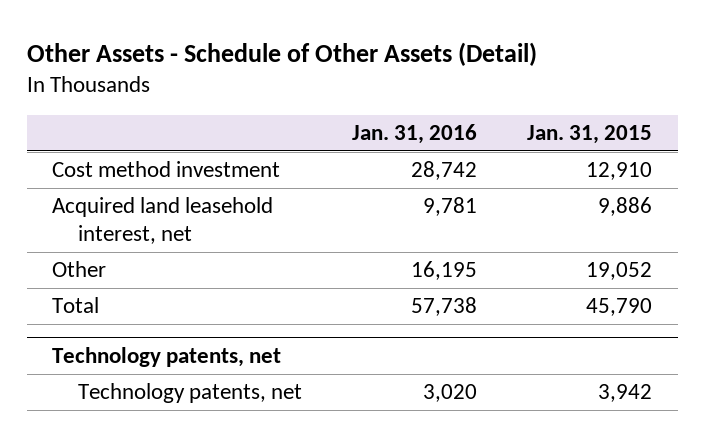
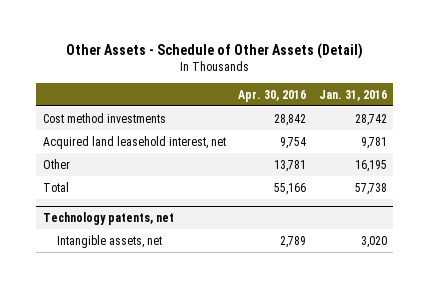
- | Jan. 31, 2016 | Jan. 31, 2015
+ | Apr. 30, 2016 | Jan. 31, 2016
- Cost method investment | 28,742 | 12,910
+ Cost method investments | 28,842 | 28,742
@ Technology patents, net
- Technology patents, net | 3,020 | 3,942
+ Intangible assets, net | 2,789 | 3,020

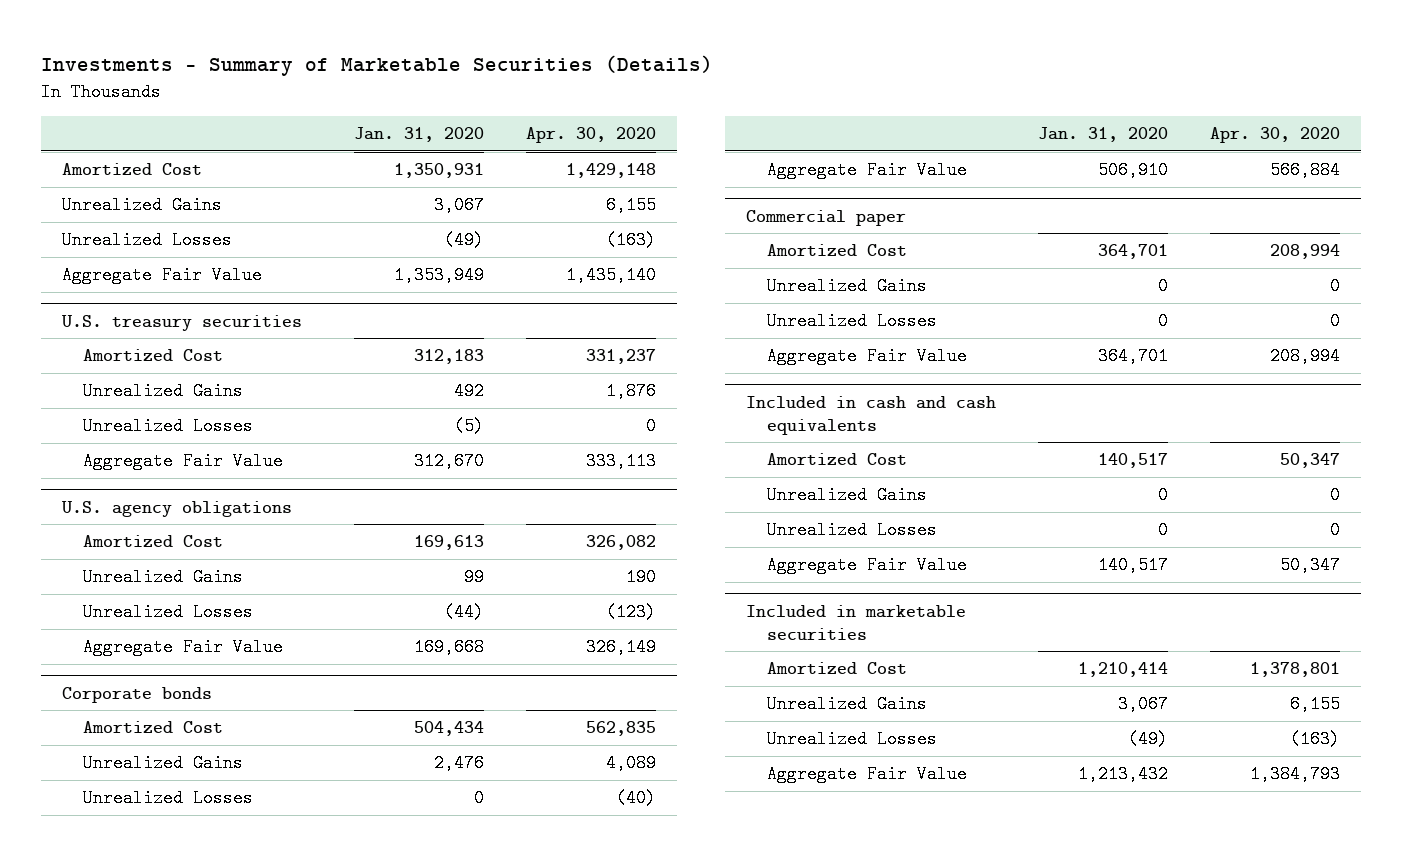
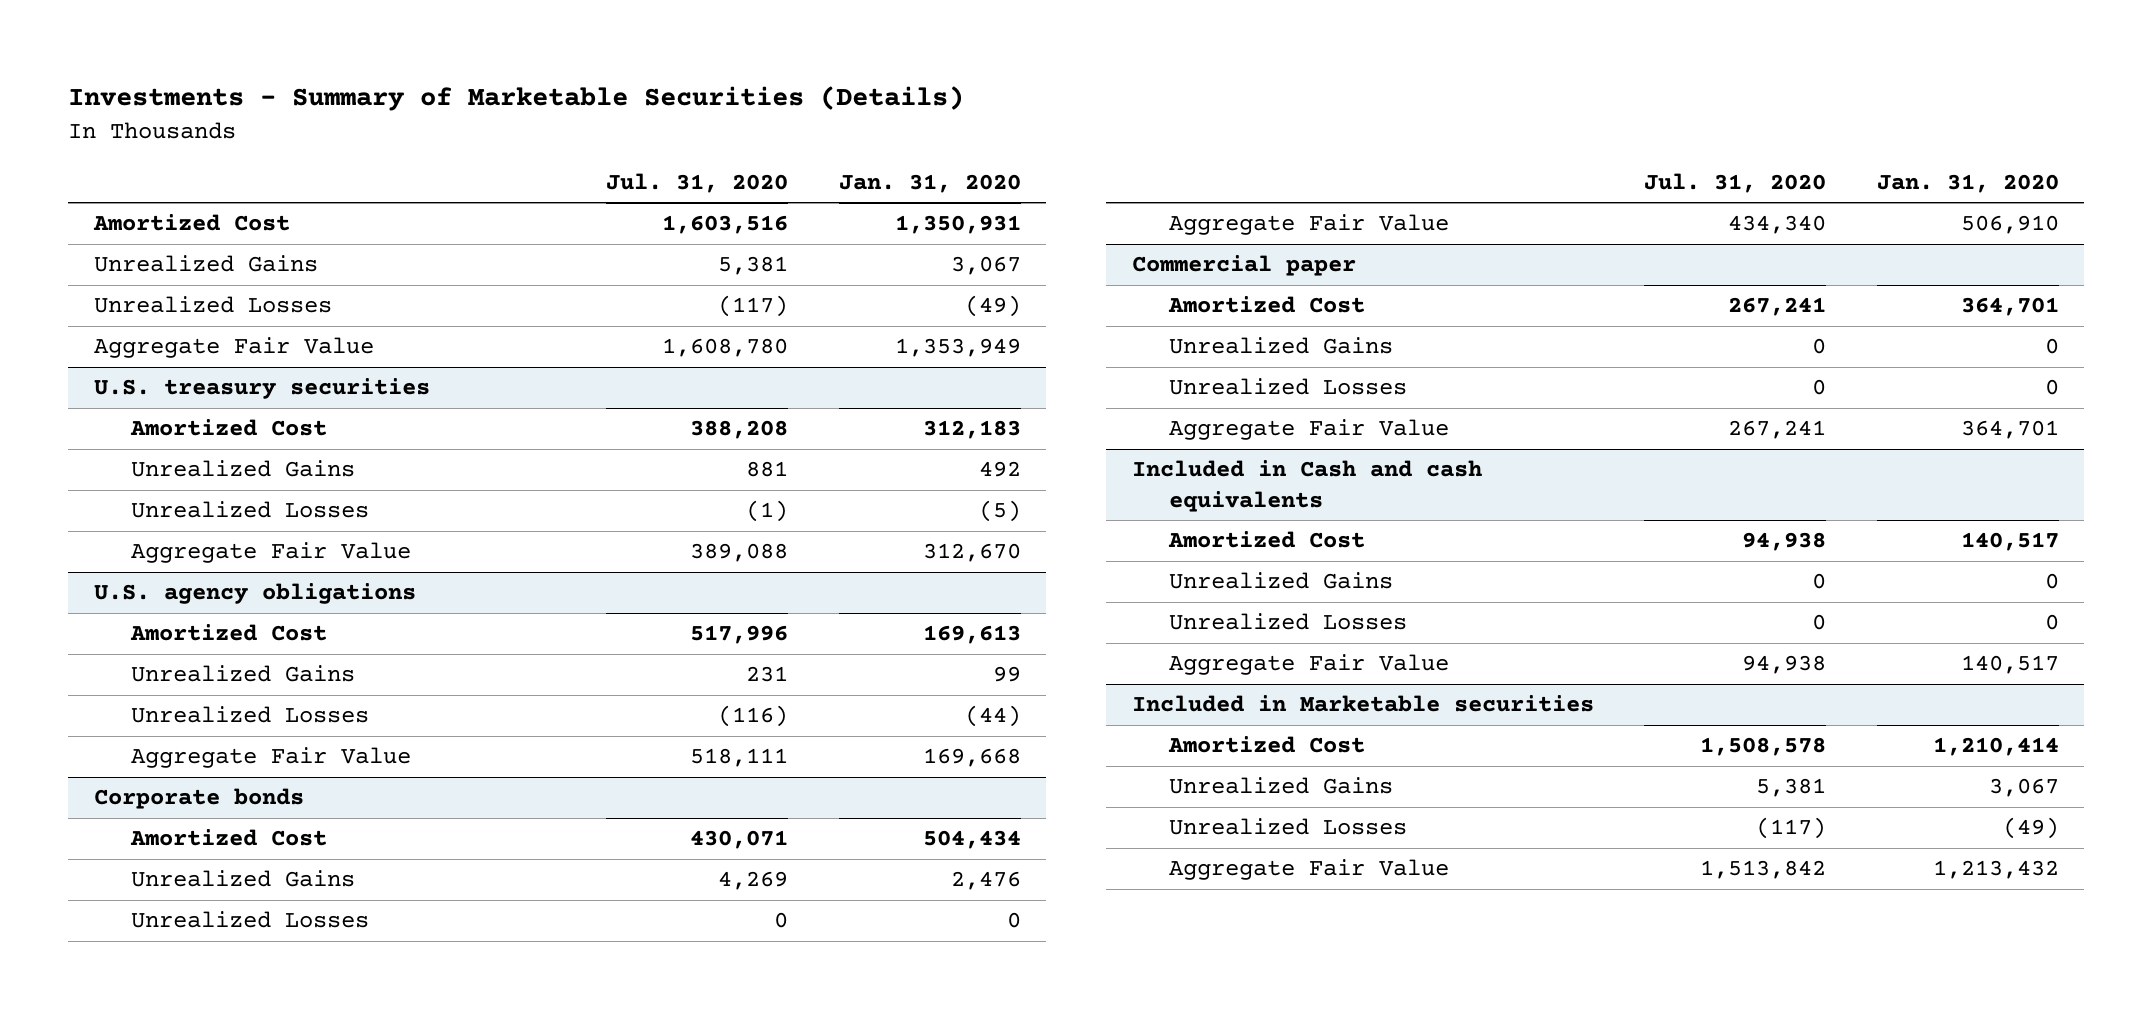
- | Jan. 31, 2020 | Apr. 30, 2020
+ | Jul. 31, 2020 | Jan. 31, 2020
- Included in cash and cash equivalents
+ Included in Cash and cash equivalents
- Included in marketable securities
+ Included in Marketable securities

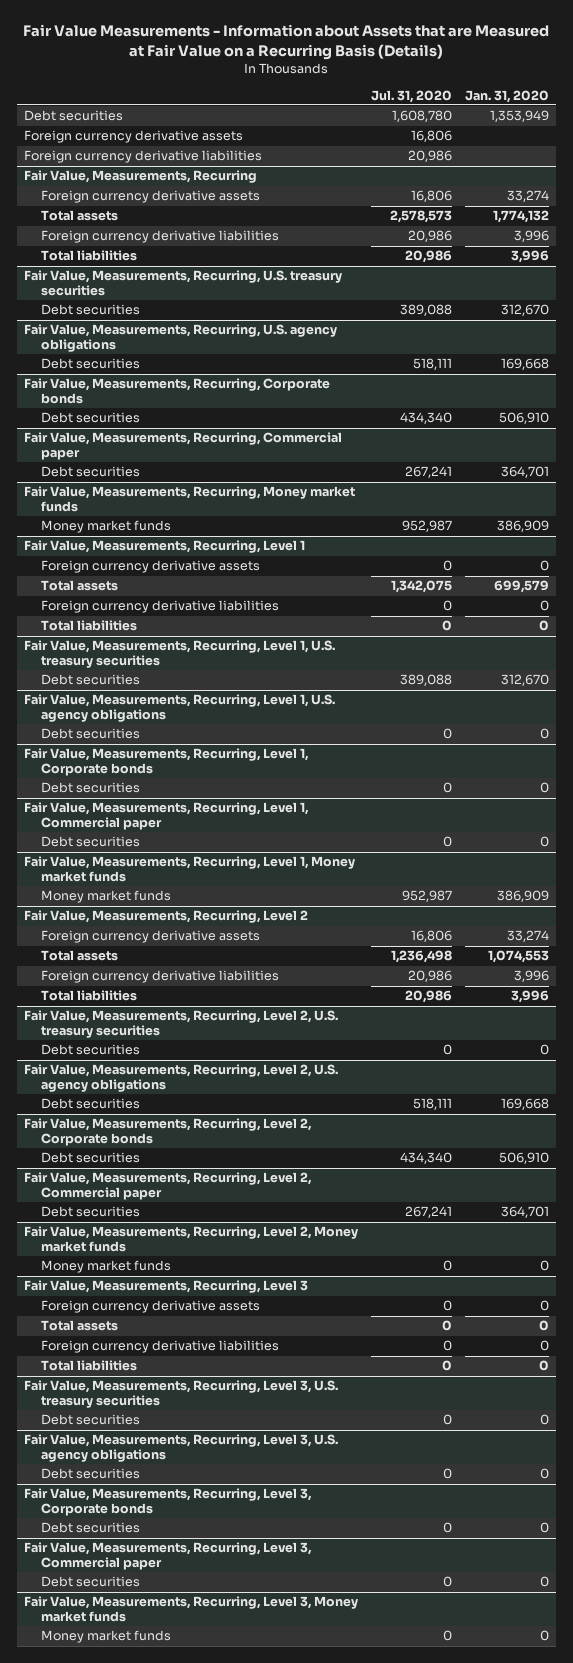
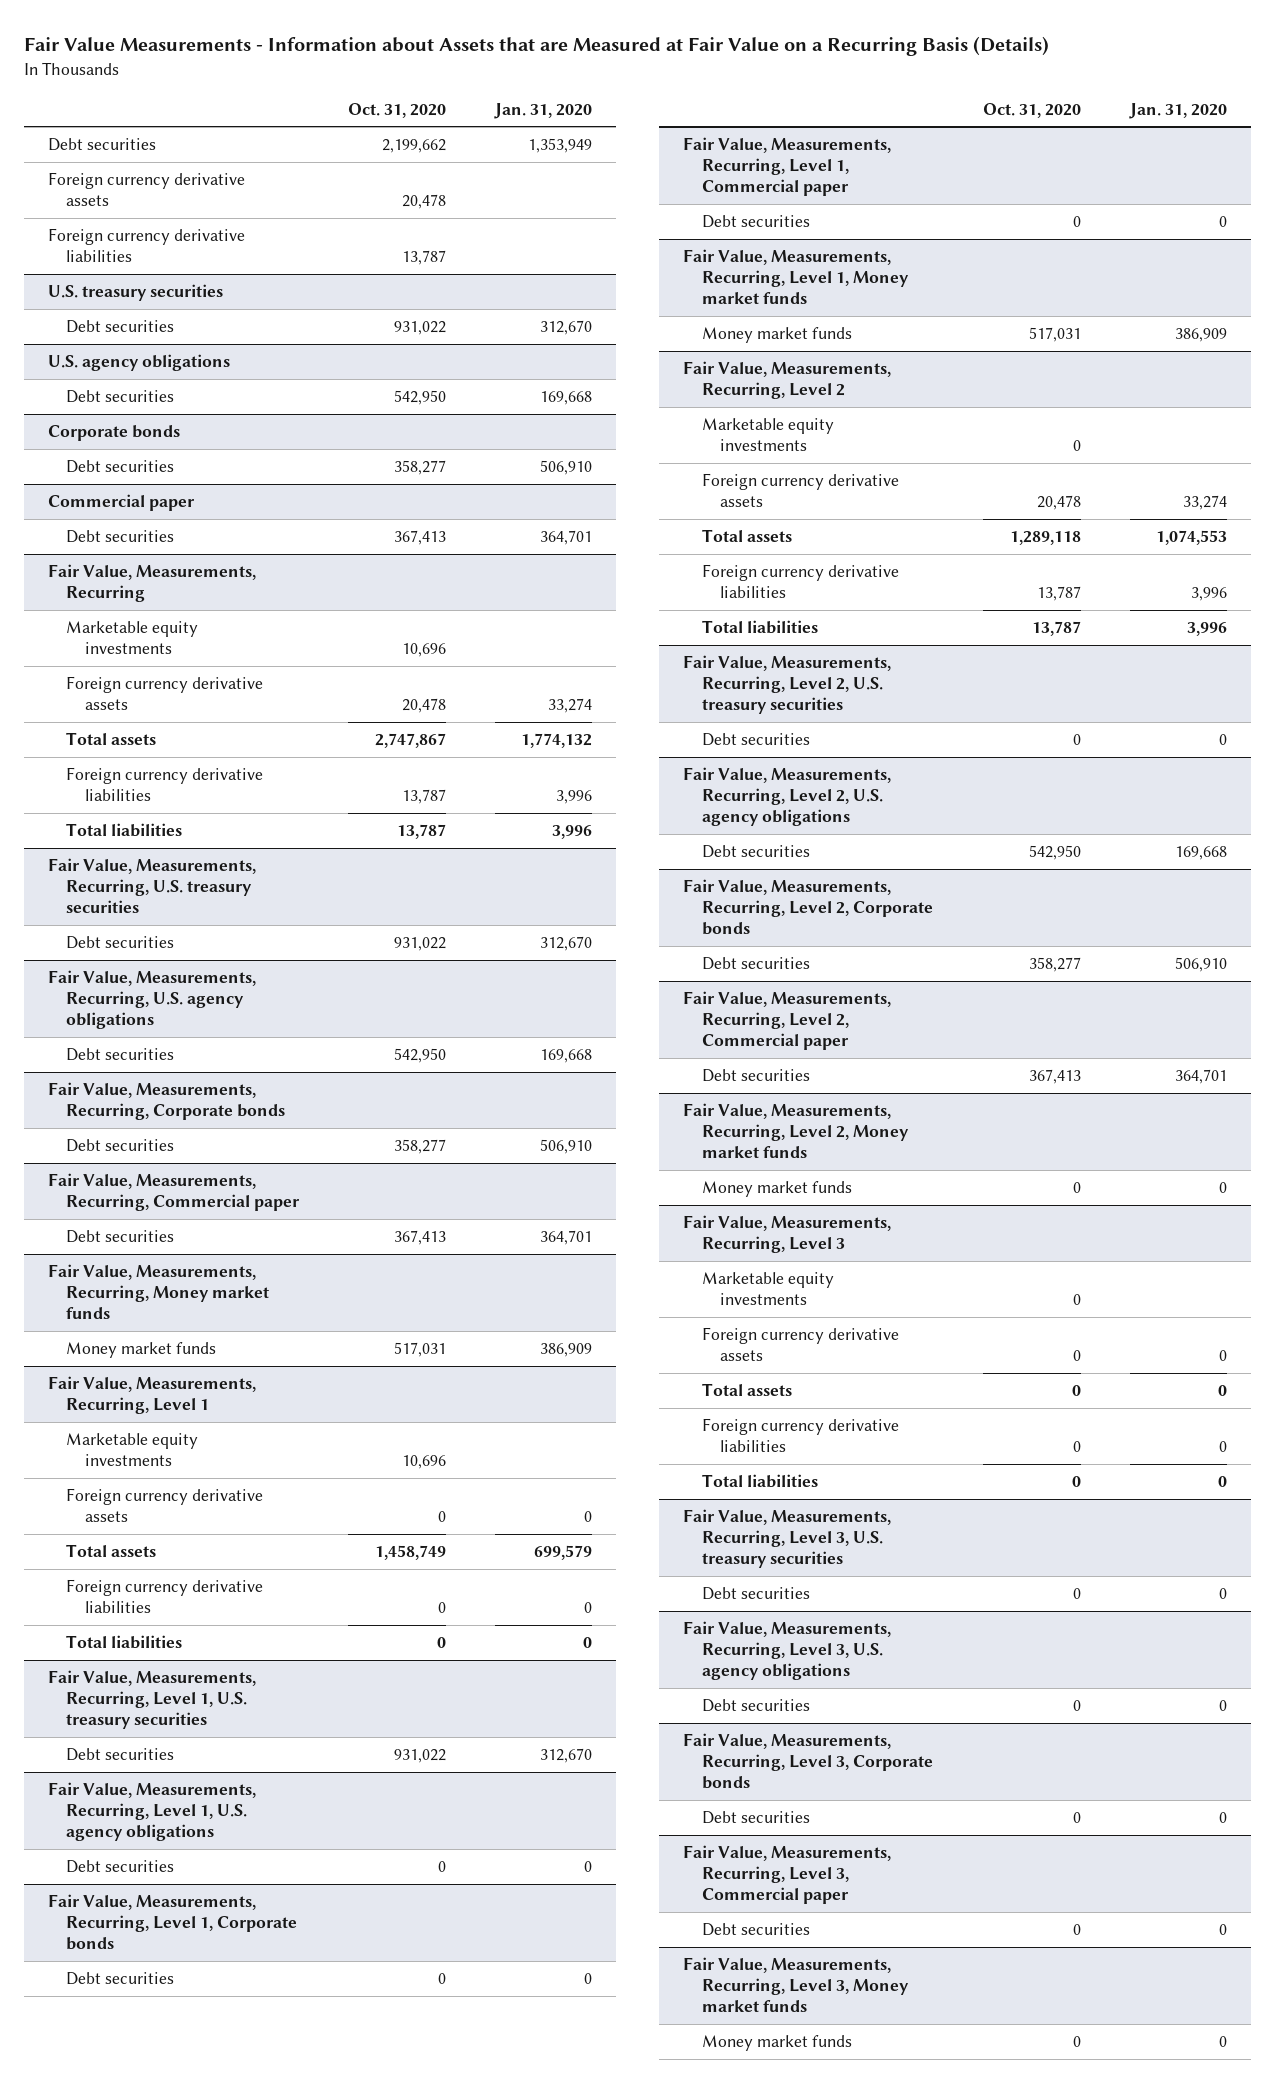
- | Jul. 31, 2020 | Jan. 31, 2020
+ | Oct. 31, 2020 | Jan. 31, 2020
+ U.S. treasury securities
+ Debt securities | 931,022 | 312,670
+ U.S. agency obligations
+ Debt securities | 542,950 | 169,668
+ Corporate bonds
+ Debt securities | 358,277 | 506,910
+ Commercial paper
+ Debt securities | 367,413 | 364,701
@ Fair Value, Measurements, Recurring
+ Marketable equity investments | 10,696 |
@ Fair Value, Measurements, Recurring, Level 1
+ Marketable equity investments | 10,696 |
@ Fair Value, Measurements, Recurring, Level 2
+ Marketable equity investments | 0 |
@ Fair Value, Measurements, Recurring, Level 3
+ Marketable equity investments | 0 |

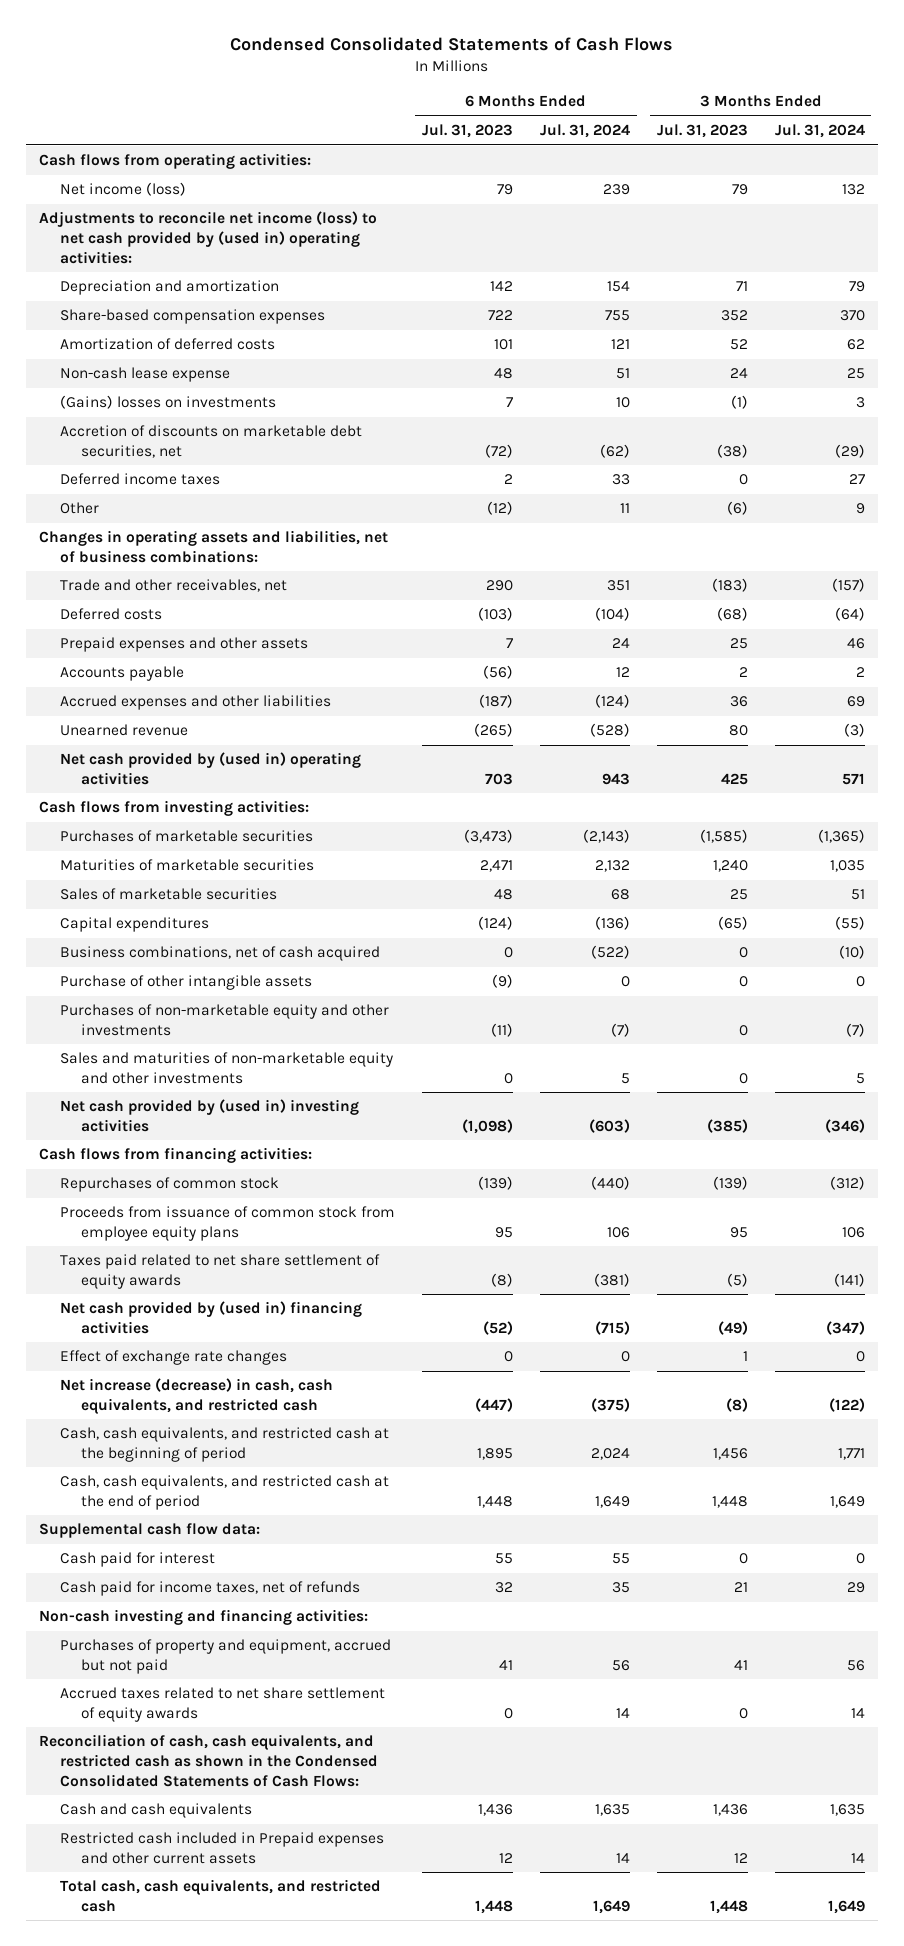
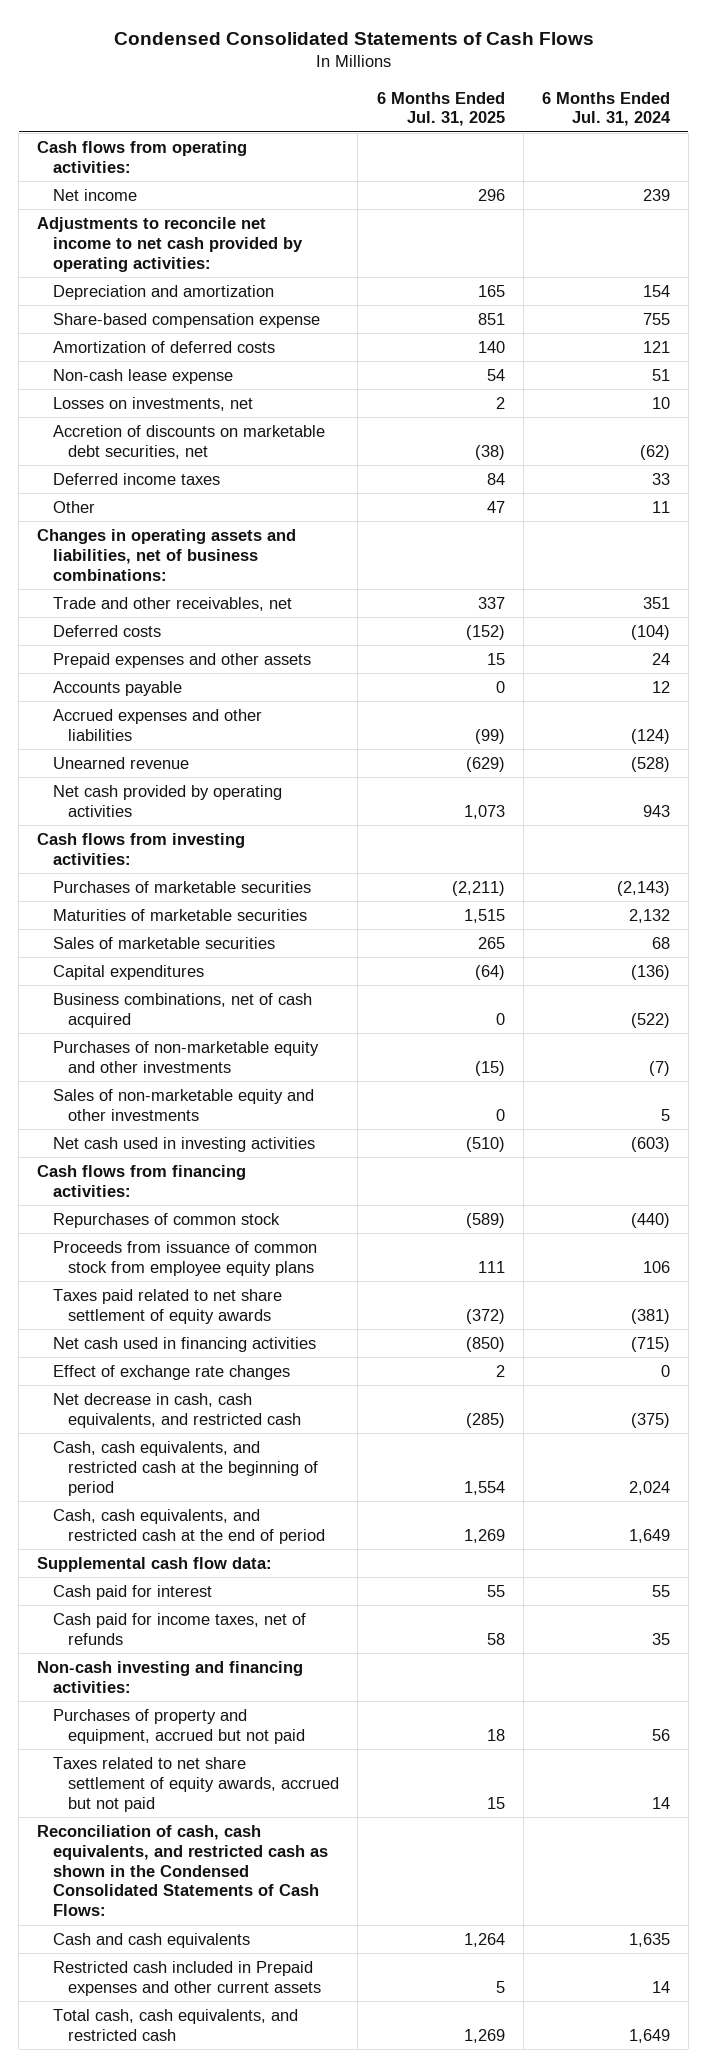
- | 6 Months Ended Jul. 31, 2023 | 6 Months Ended Jul. 31, 2024 | 3 Months Ended Jul. 31, 2023 | 3 Months Ended Jul. 31, 2024
+ | 6 Months Ended Jul. 31, 2025 | 6 Months Ended Jul. 31, 2024
- Net income (loss) | 79 | 239 | 79 | 132
- Adjustments to reconcile net income (loss) to net cash provided by (used in) operating activities:
+ Net income | 296 | 239
+ Adjustments to reconcile net income to net cash provided by operating activities:
- Share-based compensation expenses | 722 | 755 | 352 | 370
+ Share-based compensation expense | 851 | 755
- (Gains) losses on investments | 7 | 10 | (1) | 3
+ Losses on investments, net | 2 | 10
- Net cash provided by (used in) operating activities | 703 | 943 | 425 | 571
+ Net cash provided by operating activities | 1,073 | 943
- Purchase of other intangible assets | (9) | 0 | 0 | 0
- Sales and maturities of non-marketable equity and other investments | 0 | 5 | 0 | 5
- Net cash provided by (used in) investing activities | (1,098) | (603) | (385) | (346)
+ Sales of non-marketable equity and other investments | 0 | 5
+ Net cash used in investing activities | (510) | (603)
- Net cash provided by (used in) financing activities | (52) | (715) | (49) | (347)
+ Net cash used in financing activities | (850) | (715)
- Net increase (decrease) in cash, cash equivalents, and restricted cash | (447) | (375) | (8) | (122)
+ Net decrease in cash, cash equivalents, and restricted cash | (285) | (375)
- Accrued taxes related to net share settlement of equity awards | 0 | 14 | 0 | 14
+ Taxes related to net share settlement of equity awards, accrued but not paid | 15 | 14

